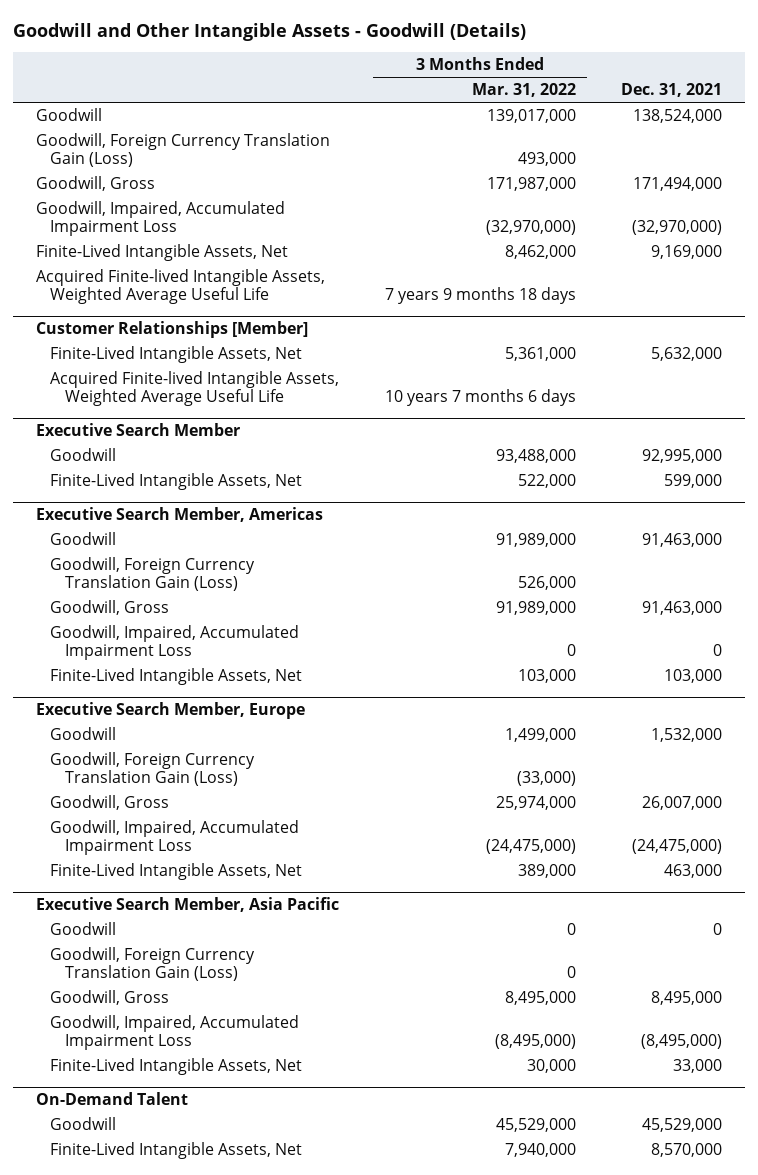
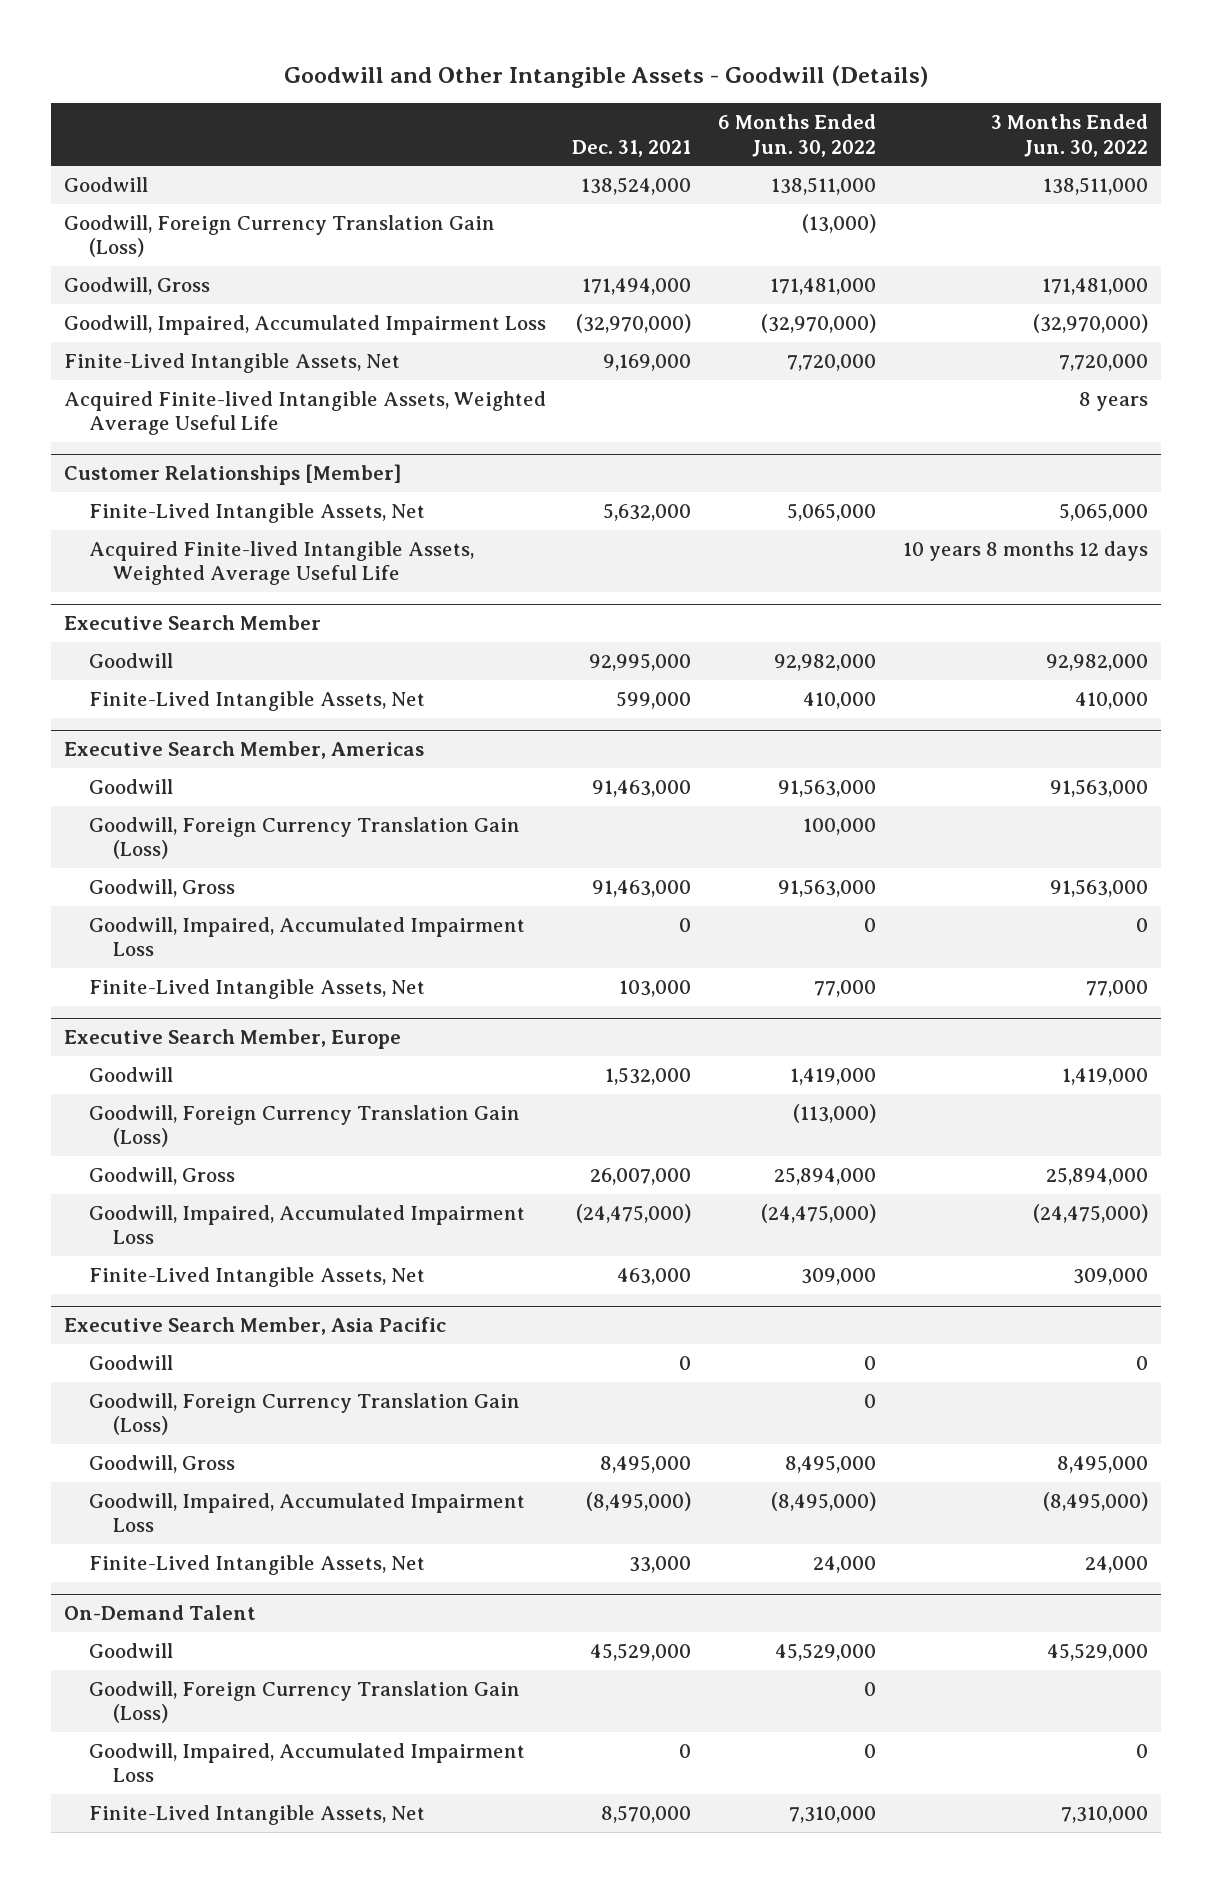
- | 3 Months Ended Mar. 31, 2022 | Dec. 31, 2021
+ | Dec. 31, 2021 | 6 Months Ended Jun. 30, 2022 | 3 Months Ended Jun. 30, 2022
@ On-Demand Talent
+ Goodwill, Foreign Currency Translation Gain (Loss) | | 0 |
+ Goodwill, Impaired, Accumulated Impairment Loss | 0 | 0 | 0

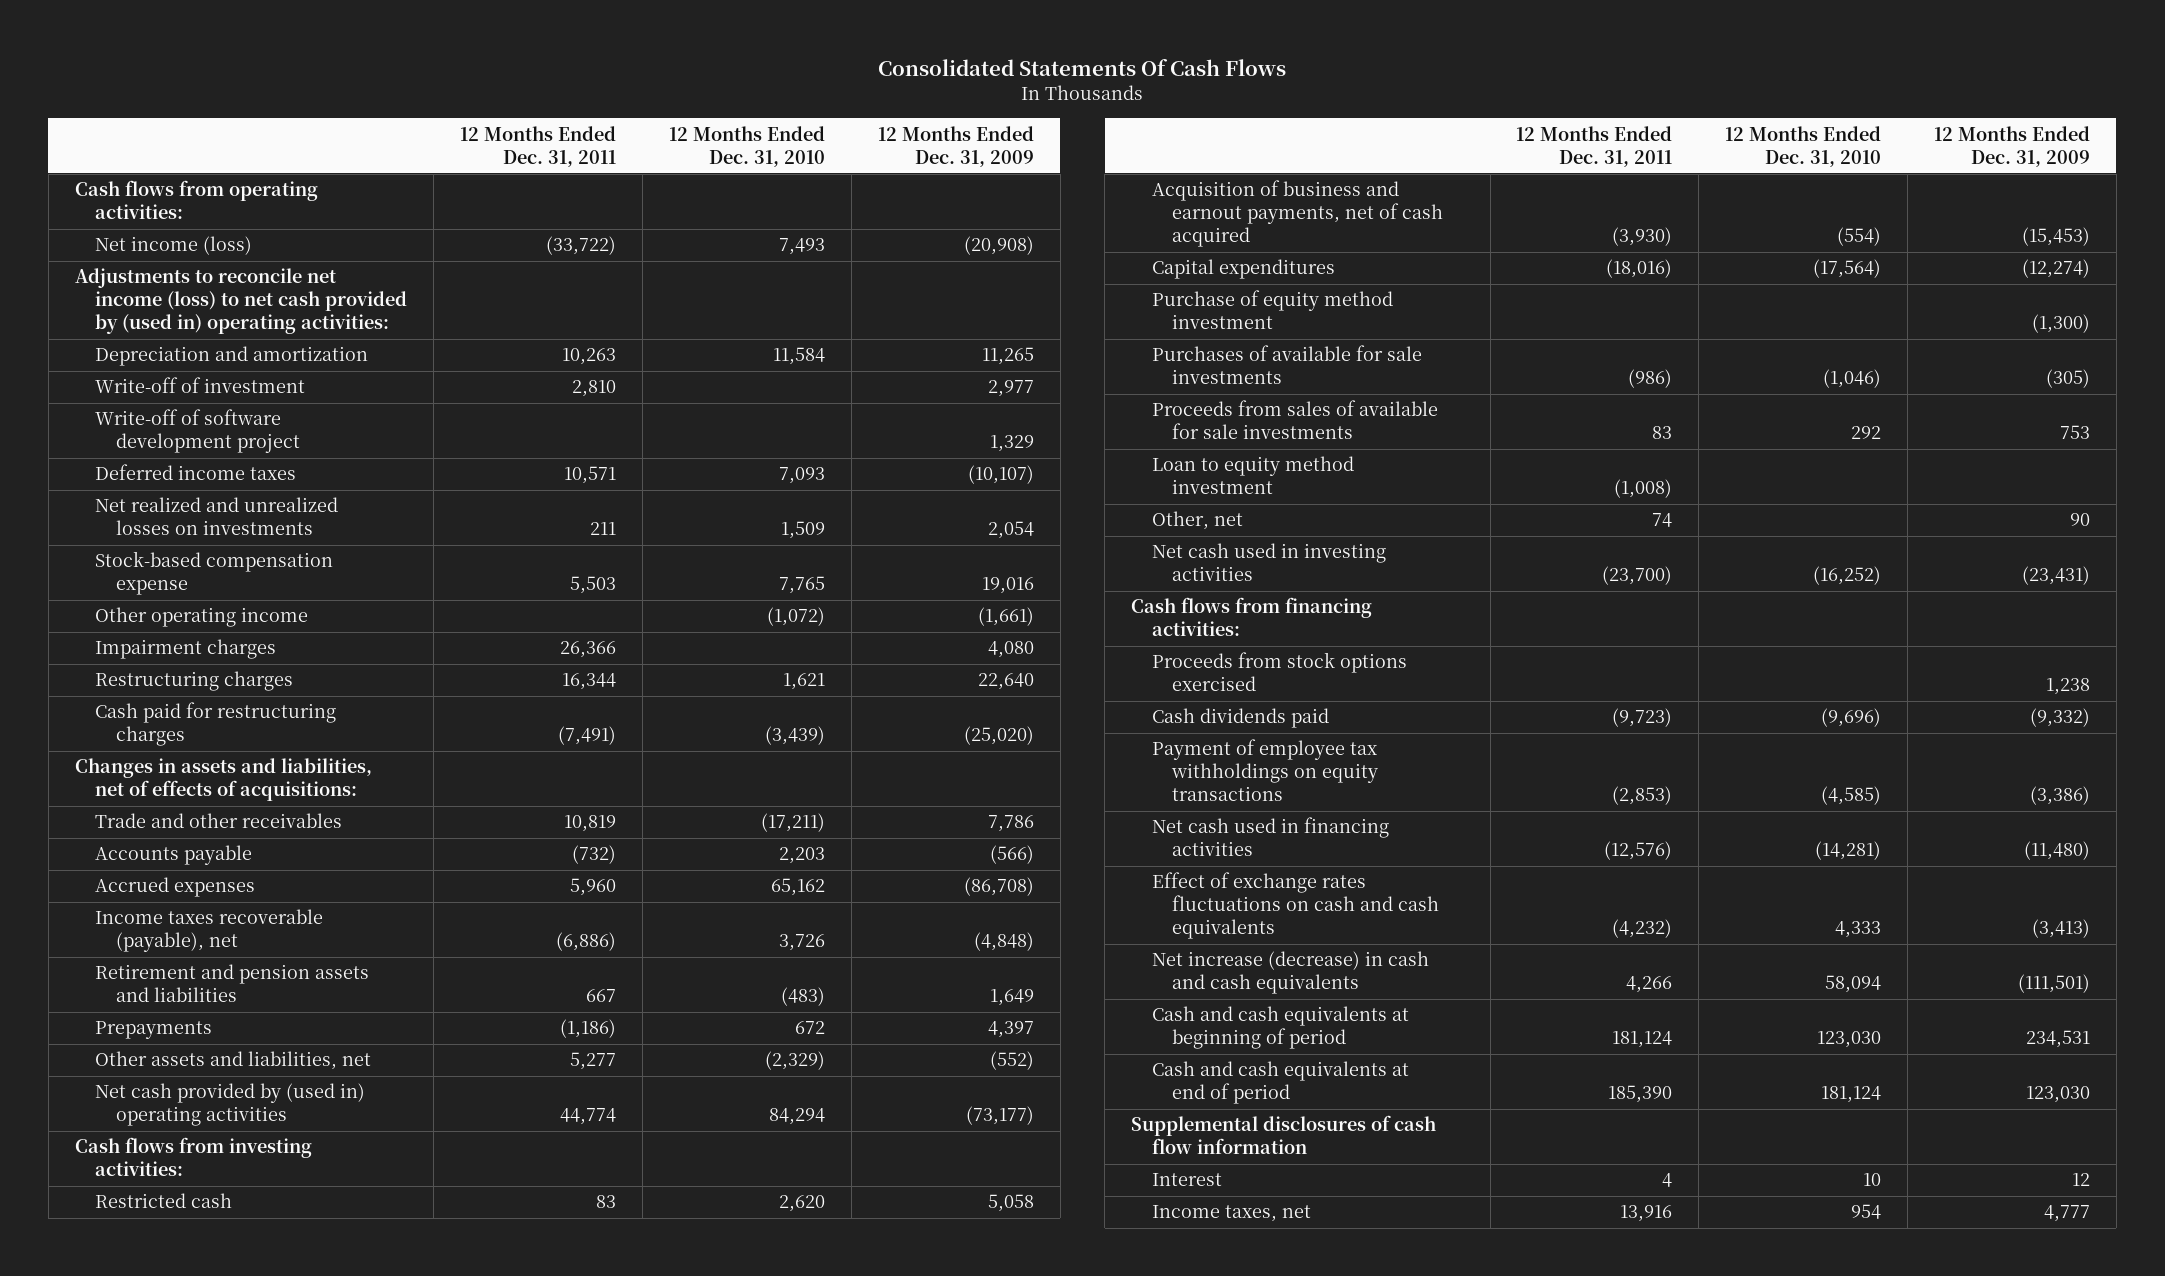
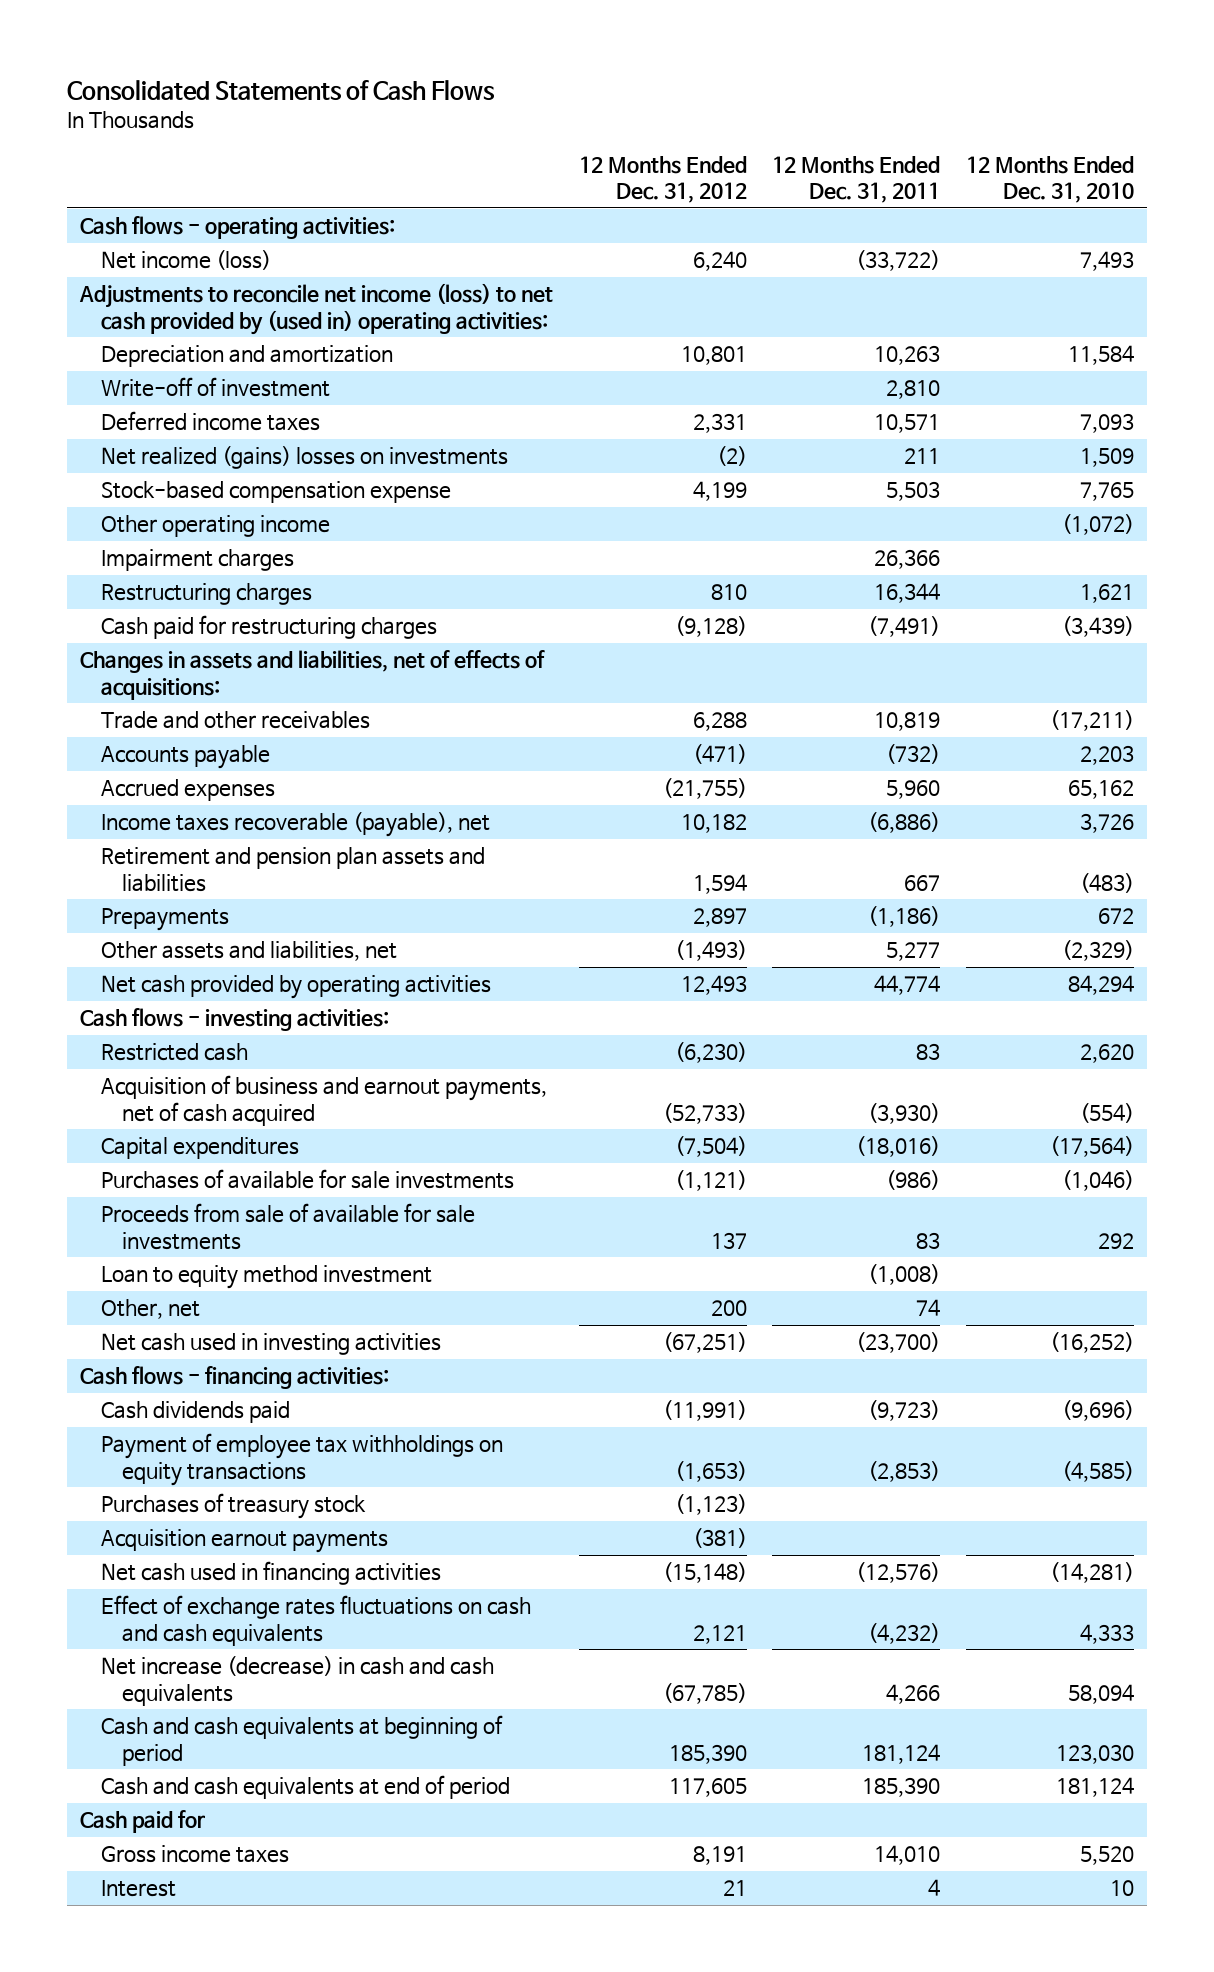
- Consolidated Statements Of Cash Flows
+ Consolidated Statements of Cash Flows
- | 12 Months Ended Dec. 31, 2011 | 12 Months Ended Dec. 31, 2010 | 12 Months Ended Dec. 31, 2009
+ | 12 Months Ended Dec. 31, 2012 | 12 Months Ended Dec. 31, 2011 | 12 Months Ended Dec. 31, 2010
- Cash flows from operating activities:
+ Cash flows - operating activities:
- Write-off of software development project | | | 1,329
- Net realized and unrealized losses on investments | 211 | 1,509 | 2,054
+ Net realized (gains) losses on investments | (2) | 211 | 1,509
- Retirement and pension assets and liabilities | 667 | (483) | 1,649
+ Retirement and pension plan assets and liabilities | 1,594 | 667 | (483)
- Net cash provided by (used in) operating activities | 44,774 | 84,294 | (73,177)
- Cash flows from investing activities:
+ Net cash provided by operating activities | 12,493 | 44,774 | 84,294
+ Cash flows - investing activities:
- Purchase of equity method investment | | | (1,300)
- Proceeds from sales of available for sale investments | 83 | 292 | 753
+ Proceeds from sale of available for sale investments | 137 | 83 | 292
- Cash flows from financing activities:
- Proceeds from stock options exercised | | | 1,238
+ Cash flows - financing activities:
+ Purchases of treasury stock | (1,123) | |
+ Acquisition earnout payments | (381) | |
- Supplemental disclosures of cash flow information
+ Cash paid for
+ Gross income taxes | 8,191 | 14,010 | 5,520
- Income taxes, net | 13,916 | 954 | 4,777

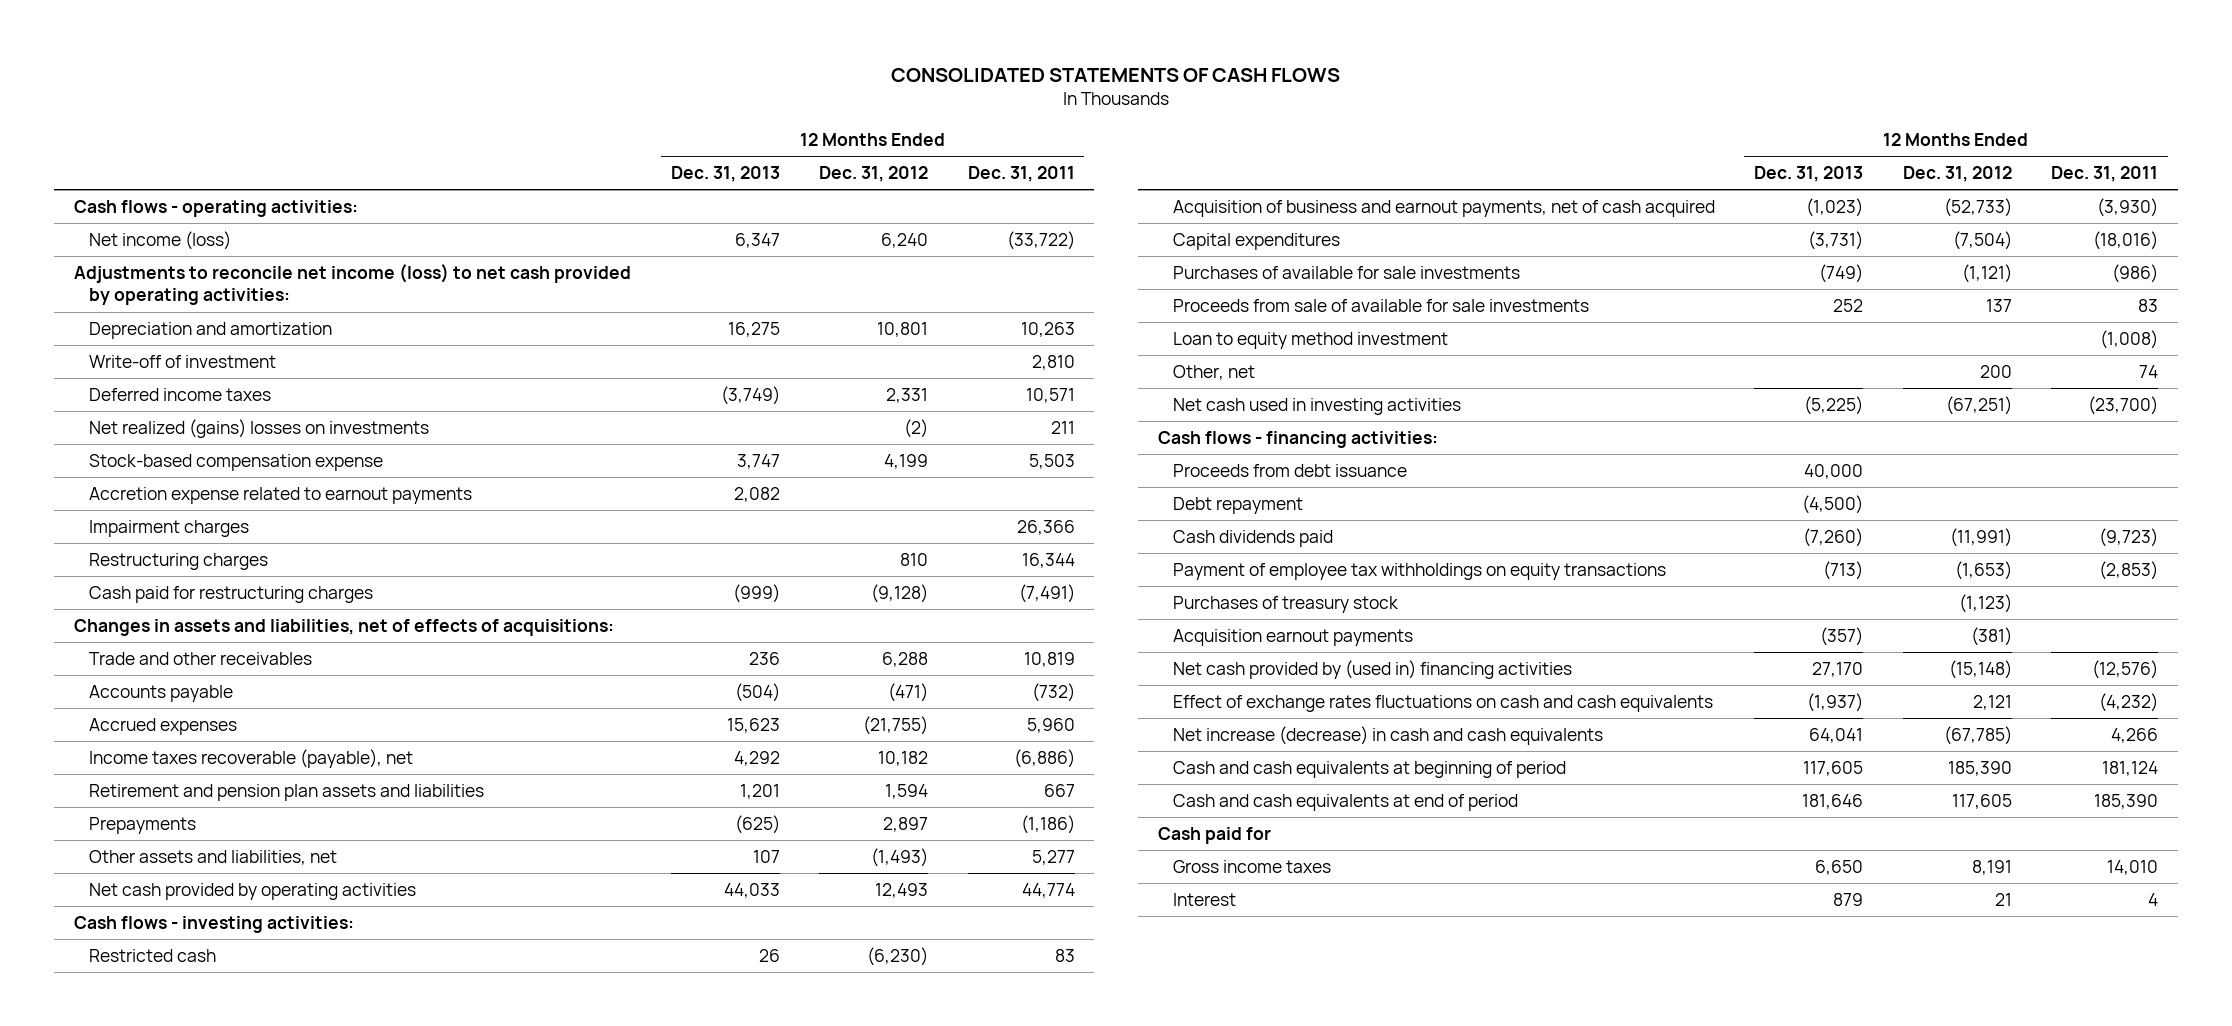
- Consolidated Statements of Cash Flows
+ CONSOLIDATED STATEMENTS OF CASH FLOWS
- | 12 Months Ended Dec. 31, 2012 | 12 Months Ended Dec. 31, 2011 | 12 Months Ended Dec. 31, 2010
+ | 12 Months Ended Dec. 31, 2013 | 12 Months Ended Dec. 31, 2012 | 12 Months Ended Dec. 31, 2011
- Adjustments to reconcile net income (loss) to net cash provided by (used in) operating activities:
+ Adjustments to reconcile net income (loss) to net cash provided by operating activities:
- Other operating income | | | (1,072)
+ Accretion expense related to earnout payments | 2,082 | |
+ Proceeds from debt issuance | 40,000 | |
+ Debt repayment | (4,500) | |
- Net cash used in financing activities | (15,148) | (12,576) | (14,281)
+ Net cash provided by (used in) financing activities | 27,170 | (15,148) | (12,576)

